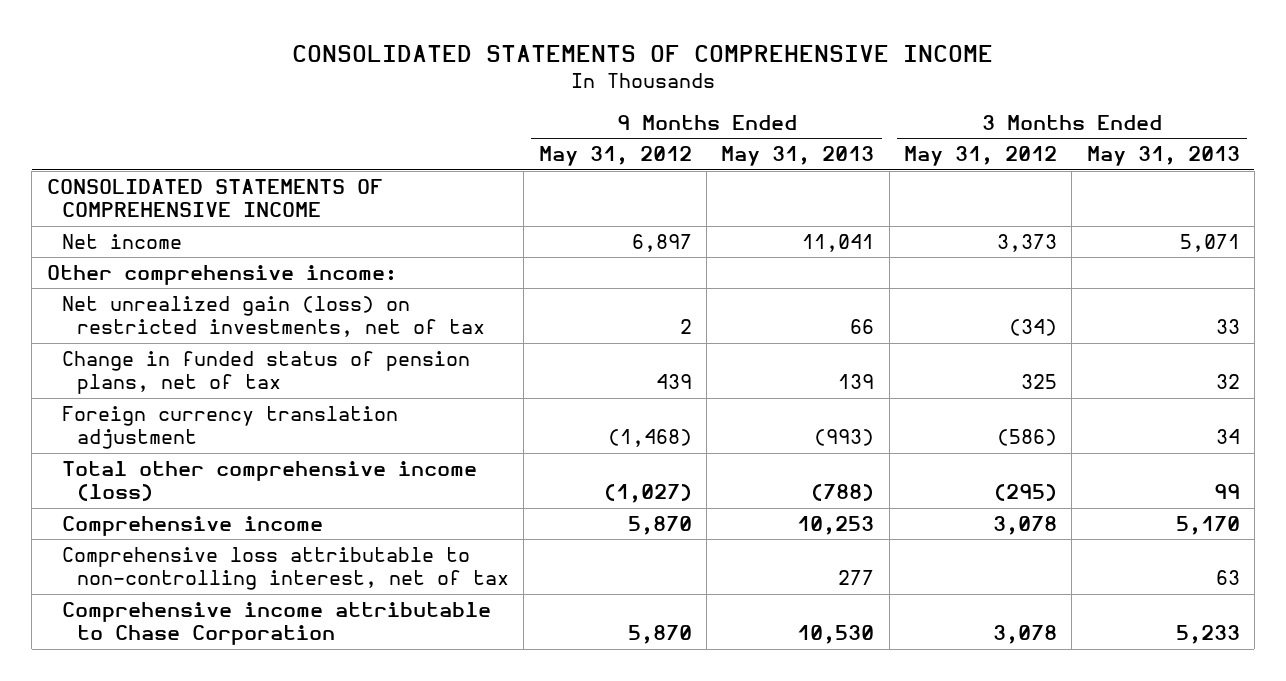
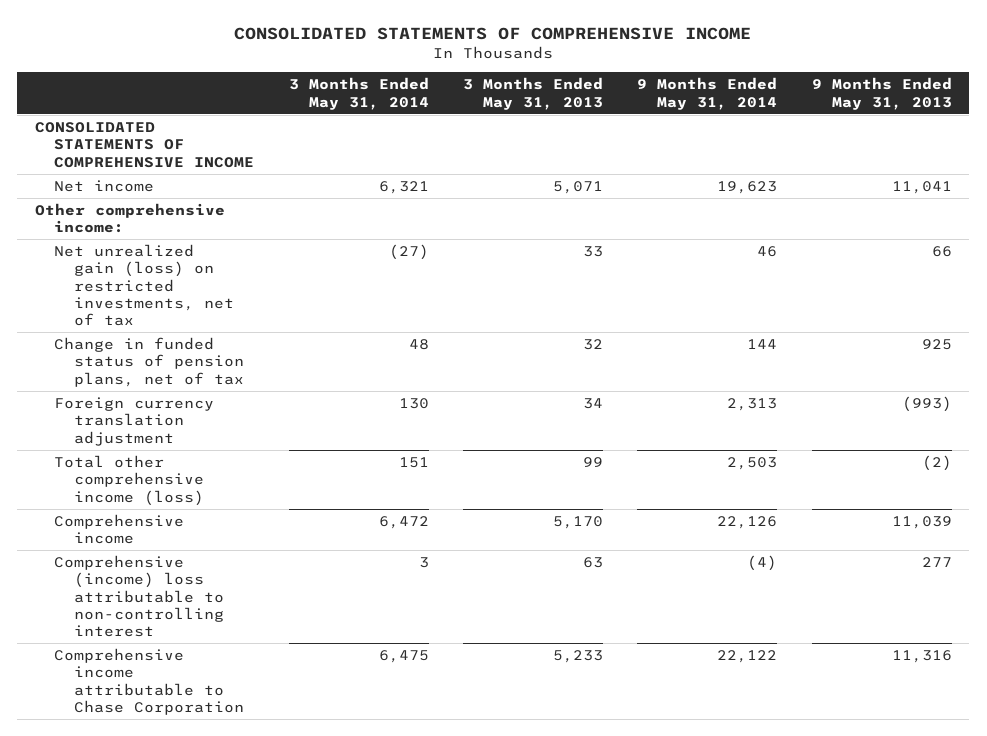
- | 9 Months Ended May 31, 2012 | 9 Months Ended May 31, 2013 | 3 Months Ended May 31, 2012 | 3 Months Ended May 31, 2013
+ | 3 Months Ended May 31, 2014 | 3 Months Ended May 31, 2013 | 9 Months Ended May 31, 2014 | 9 Months Ended May 31, 2013
- Change in funded status of pension plans, net of tax | 439 | 139 | 325 | 32
+ Change in funded status of pension plans, net of tax | 48 | 32 | 144 | 925
- Total other comprehensive income (loss) | (1,027) | (788) | (295) | 99
- Comprehensive income | 5,870 | 10,253 | 3,078 | 5,170
- Comprehensive loss attributable to non-controlling interest, net of tax | | 277 | | 63
- Comprehensive income attributable to Chase Corporation | 5,870 | 10,530 | 3,078 | 5,233
+ Total other comprehensive income (loss) | 151 | 99 | 2,503 | (2)
+ Comprehensive income | 6,472 | 5,170 | 22,126 | 11,039
+ Comprehensive (income) loss attributable to non-controlling interest | 3 | 63 | (4) | 277
+ Comprehensive income attributable to Chase Corporation | 6,475 | 5,233 | 22,122 | 11,316

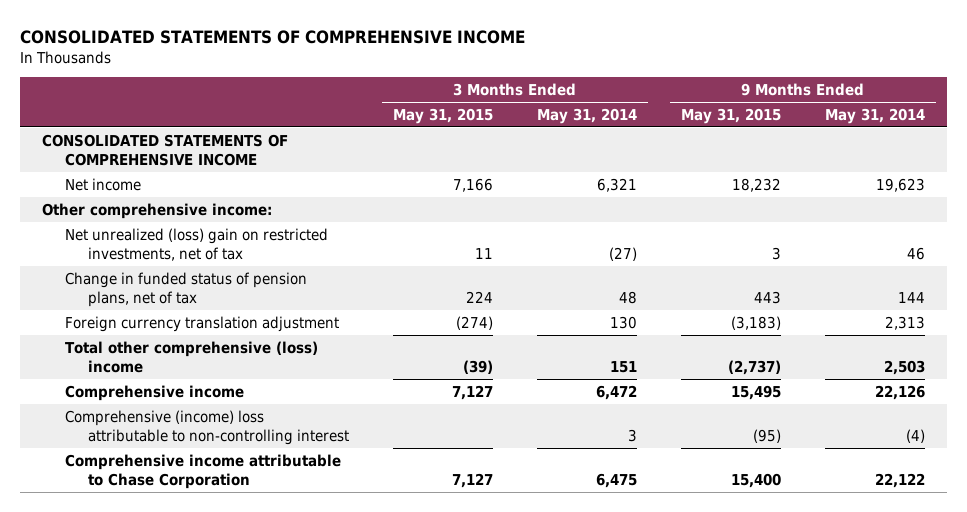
- | 3 Months Ended May 31, 2014 | 3 Months Ended May 31, 2013 | 9 Months Ended May 31, 2014 | 9 Months Ended May 31, 2013
+ | 3 Months Ended May 31, 2015 | 3 Months Ended May 31, 2014 | 9 Months Ended May 31, 2015 | 9 Months Ended May 31, 2014
- Net unrealized gain (loss) on restricted investments, net of tax | (27) | 33 | 46 | 66
+ Net unrealized (loss) gain on restricted investments, net of tax | 11 | (27) | 3 | 46
- Total other comprehensive income (loss) | 151 | 99 | 2,503 | (2)
+ Total other comprehensive (loss) income | (39) | 151 | (2,737) | 2,503

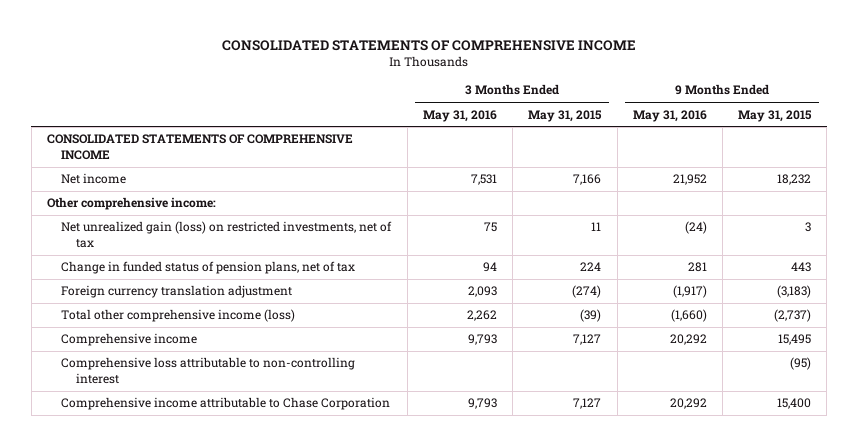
- | 3 Months Ended May 31, 2015 | 3 Months Ended May 31, 2014 | 9 Months Ended May 31, 2015 | 9 Months Ended May 31, 2014
+ | 3 Months Ended May 31, 2016 | 3 Months Ended May 31, 2015 | 9 Months Ended May 31, 2016 | 9 Months Ended May 31, 2015
- Net unrealized (loss) gain on restricted investments, net of tax | 11 | (27) | 3 | 46
+ Net unrealized gain (loss) on restricted investments, net of tax | 75 | 11 | (24) | 3
- Total other comprehensive (loss) income | (39) | 151 | (2,737) | 2,503
+ Total other comprehensive income (loss) | 2,262 | (39) | (1,660) | (2,737)
- Comprehensive (income) loss attributable to non-controlling interest | | 3 | (95) | (4)
+ Comprehensive loss attributable to non-controlling interest | | | | (95)

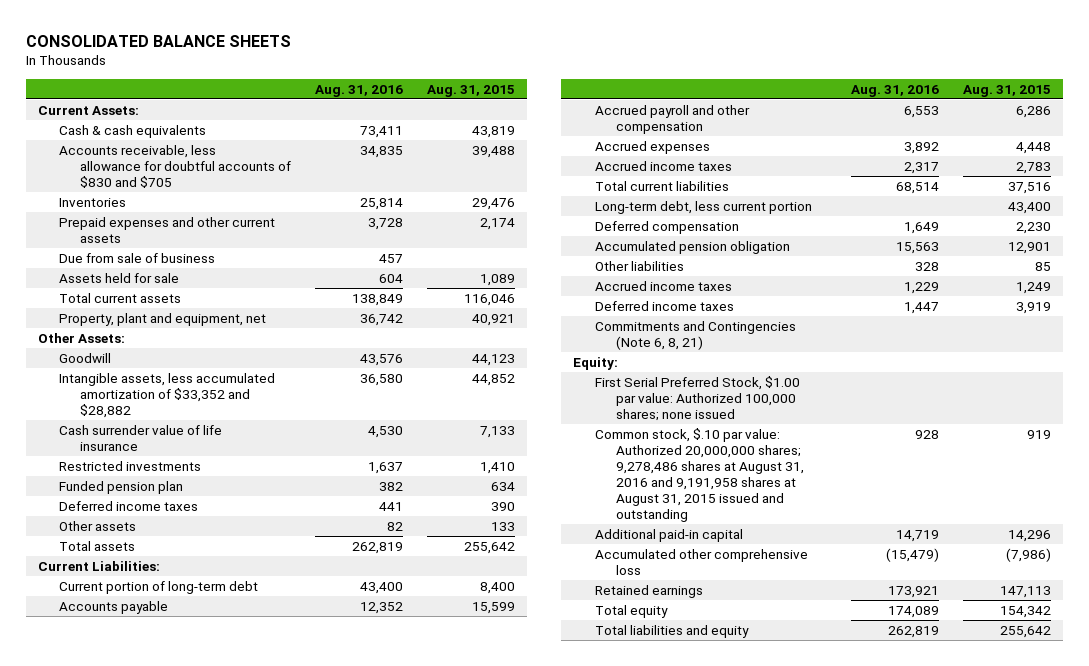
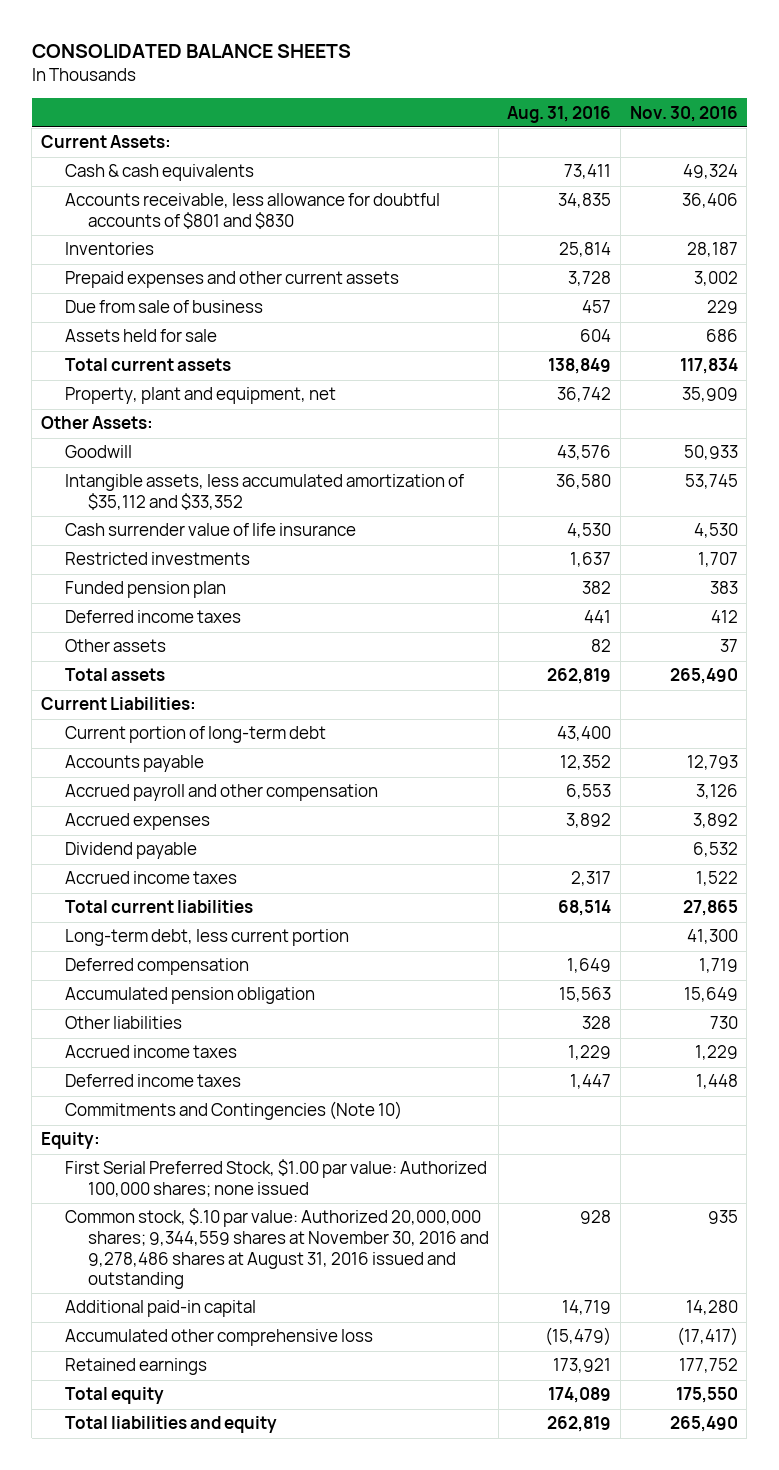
- | Aug. 31, 2016 | Aug. 31, 2015
+ | Aug. 31, 2016 | Nov. 30, 2016
- Accounts receivable, less allowance for doubtful accounts of $830 and $705 | 34,835 | 39,488
+ Accounts receivable, less allowance for doubtful accounts of $801 and $830 | 34,835 | 36,406
- Intangible assets, less accumulated amortization of $33,352 and $28,882 | 36,580 | 44,852
+ Intangible assets, less accumulated amortization of $35,112 and $33,352 | 36,580 | 53,745
+ Dividend payable | | 6,532
- Commitments and Contingencies (Note 6, 8, 21)
+ Commitments and Contingencies (Note 10)
- Common stock, $.10 par value: Authorized 20,000,000 shares; 9,278,486 shares at August 31, 2016 and 9,191,958 shares at August 31, 2015 issued and outstanding | 928 | 919
+ Common stock, $.10 par value: Authorized 20,000,000 shares; 9,344,559 shares at November 30, 2016 and 9,278,486 shares at August 31, 2016 issued and outstanding | 928 | 935

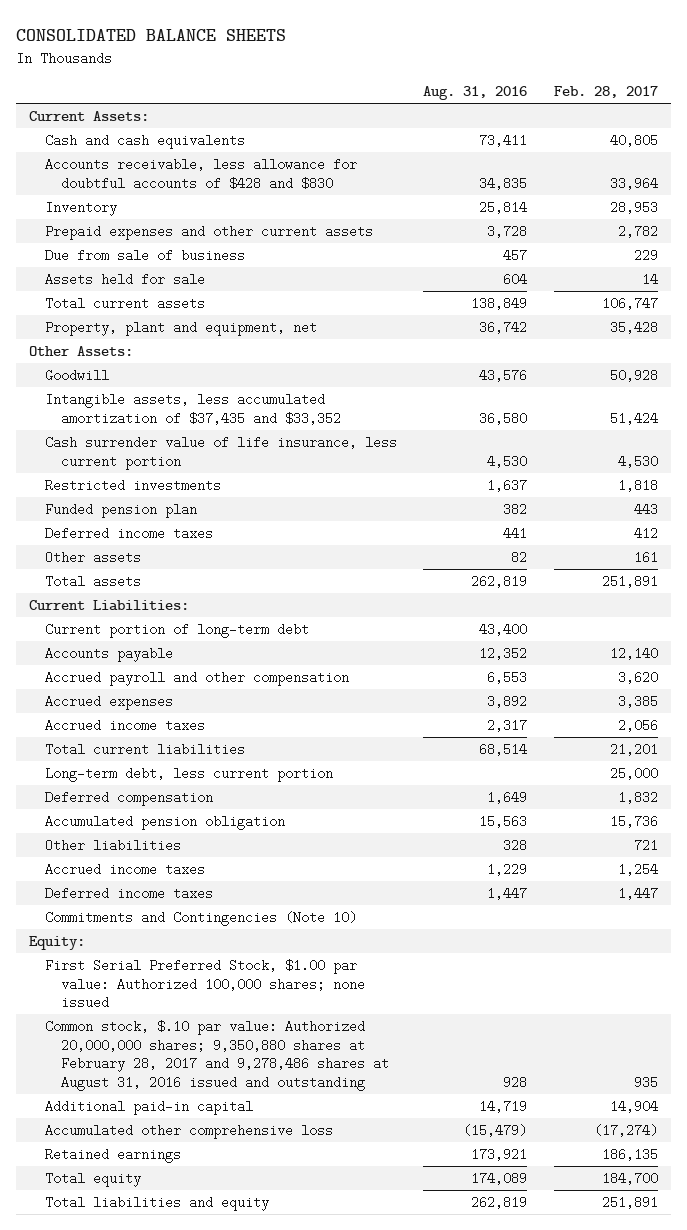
- | Aug. 31, 2016 | Nov. 30, 2016
+ | Aug. 31, 2016 | Feb. 28, 2017
- Cash & cash equivalents | 73,411 | 49,324
- Accounts receivable, less allowance for doubtful accounts of $801 and $830 | 34,835 | 36,406
- Inventories | 25,814 | 28,187
+ Cash and cash equivalents | 73,411 | 40,805
+ Accounts receivable, less allowance for doubtful accounts of $428 and $830 | 34,835 | 33,964
+ Inventory | 25,814 | 28,953
- Intangible assets, less accumulated amortization of $35,112 and $33,352 | 36,580 | 53,745
- Cash surrender value of life insurance | 4,530 | 4,530
+ Intangible assets, less accumulated amortization of $37,435 and $33,352 | 36,580 | 51,424
+ Cash surrender value of life insurance, less current portion | 4,530 | 4,530
- Dividend payable | | 6,532
- Common stock, $.10 par value: Authorized 20,000,000 shares; 9,344,559 shares at November 30, 2016 and 9,278,486 shares at August 31, 2016 issued and outstanding | 928 | 935
+ Common stock, $.10 par value: Authorized 20,000,000 shares; 9,350,880 shares at February 28, 2017 and 9,278,486 shares at August 31, 2016 issued and outstanding | 928 | 935

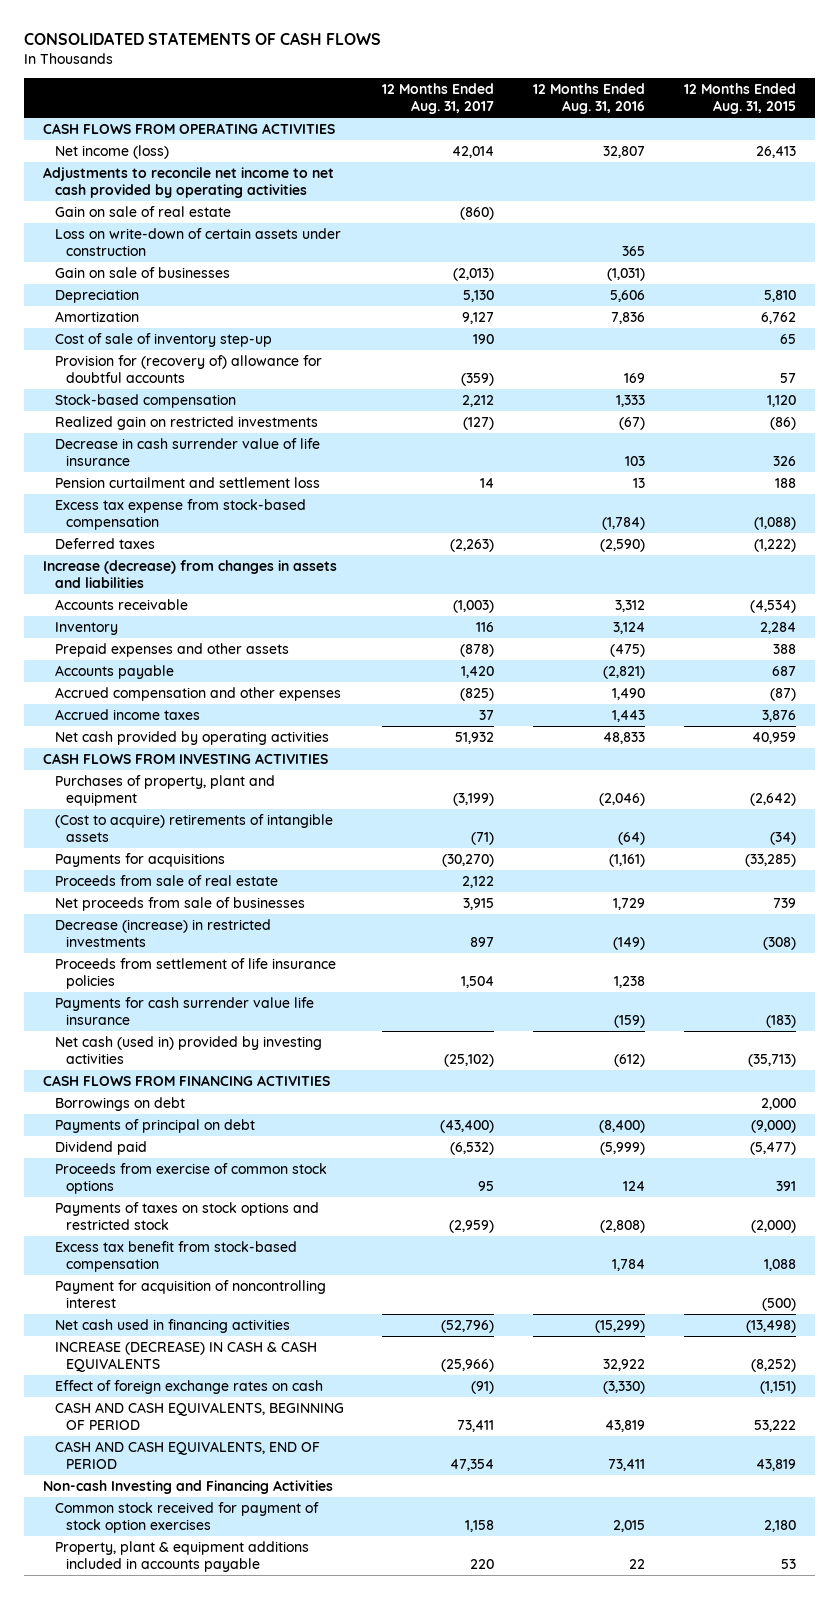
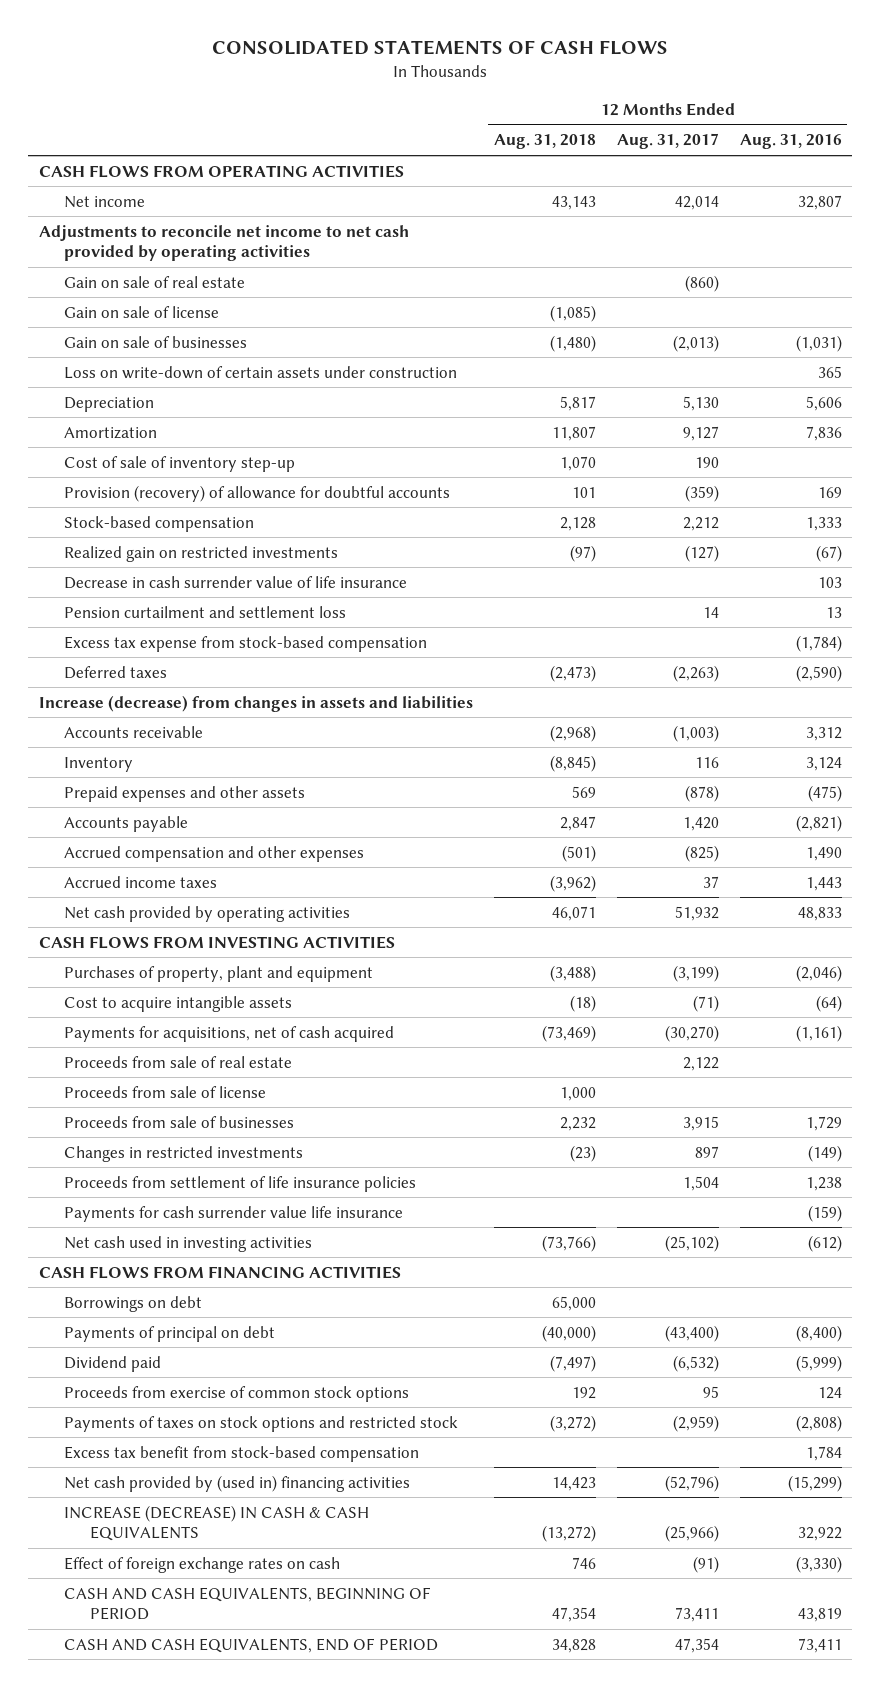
- | 12 Months Ended Aug. 31, 2017 | 12 Months Ended Aug. 31, 2016 | 12 Months Ended Aug. 31, 2015
+ | 12 Months Ended Aug. 31, 2018 | 12 Months Ended Aug. 31, 2017 | 12 Months Ended Aug. 31, 2016
- Net income (loss) | 42,014 | 32,807 | 26,413
+ Net income | 43,143 | 42,014 | 32,807
+ Gain on sale of license | (1,085) | |
moved down: Loss on write-down of certain assets under construction | | | 365
- Provision for (recovery of) allowance for doubtful accounts | (359) | 169 | 57
+ Provision (recovery) of allowance for doubtful accounts | 101 | (359) | 169
- (Cost to acquire) retirements of intangible assets | (71) | (64) | (34)
- Payments for acquisitions | (30,270) | (1,161) | (33,285)
+ Cost to acquire intangible assets | (18) | (71) | (64)
+ Payments for acquisitions, net of cash acquired | (73,469) | (30,270) | (1,161)
- Net proceeds from sale of businesses | 3,915 | 1,729 | 739
- Decrease (increase) in restricted investments | 897 | (149) | (308)
+ Proceeds from sale of license | 1,000 | |
+ Proceeds from sale of businesses | 2,232 | 3,915 | 1,729
+ Changes in restricted investments | (23) | 897 | (149)
- Net cash (used in) provided by investing activities | (25,102) | (612) | (35,713)
+ Net cash used in investing activities | (73,766) | (25,102) | (612)
- Payment for acquisition of noncontrolling interest | | | (500)
- Net cash used in financing activities | (52,796) | (15,299) | (13,498)
+ Net cash provided by (used in) financing activities | 14,423 | (52,796) | (15,299)
- Non-cash Investing and Financing Activities
- Common stock received for payment of stock option exercises | 1,158 | 2,015 | 2,180
- Property, plant & equipment additions included in accounts payable | 220 | 22 | 53

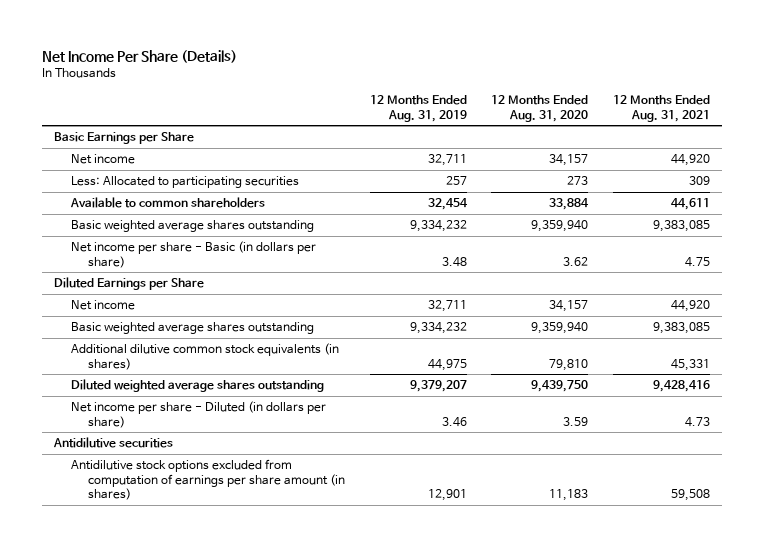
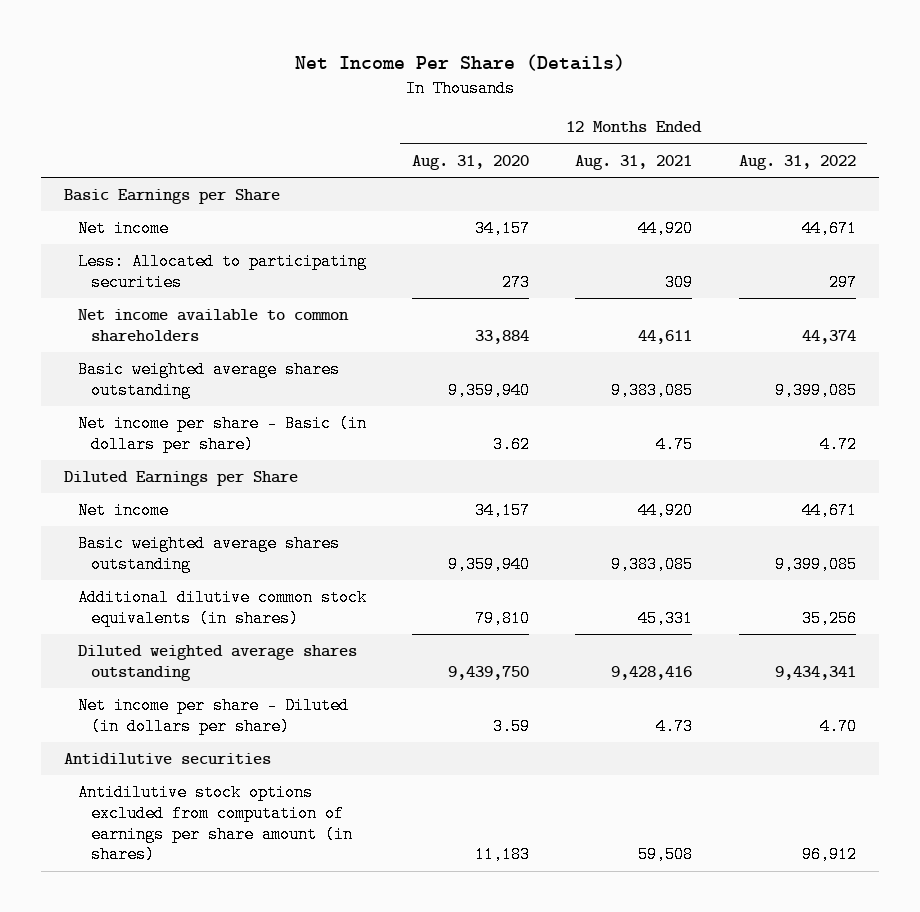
- | 12 Months Ended Aug. 31, 2019 | 12 Months Ended Aug. 31, 2020 | 12 Months Ended Aug. 31, 2021
+ | 12 Months Ended Aug. 31, 2020 | 12 Months Ended Aug. 31, 2021 | 12 Months Ended Aug. 31, 2022
- Available to common shareholders | 32,454 | 33,884 | 44,611
+ Net income available to common shareholders | 33,884 | 44,611 | 44,374

